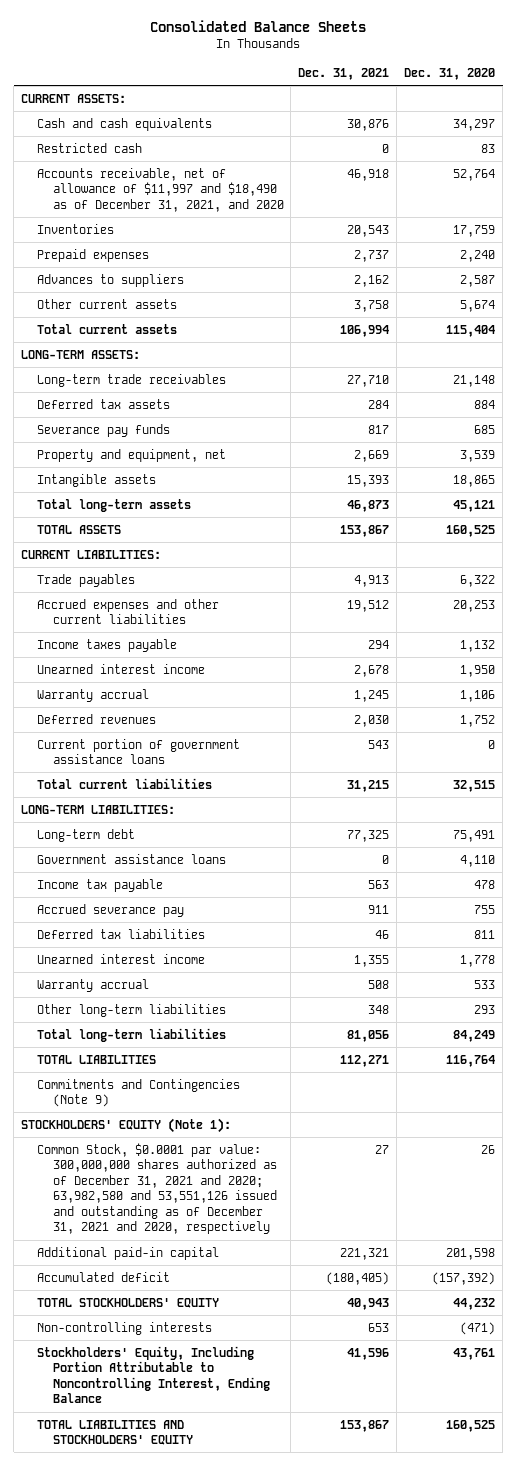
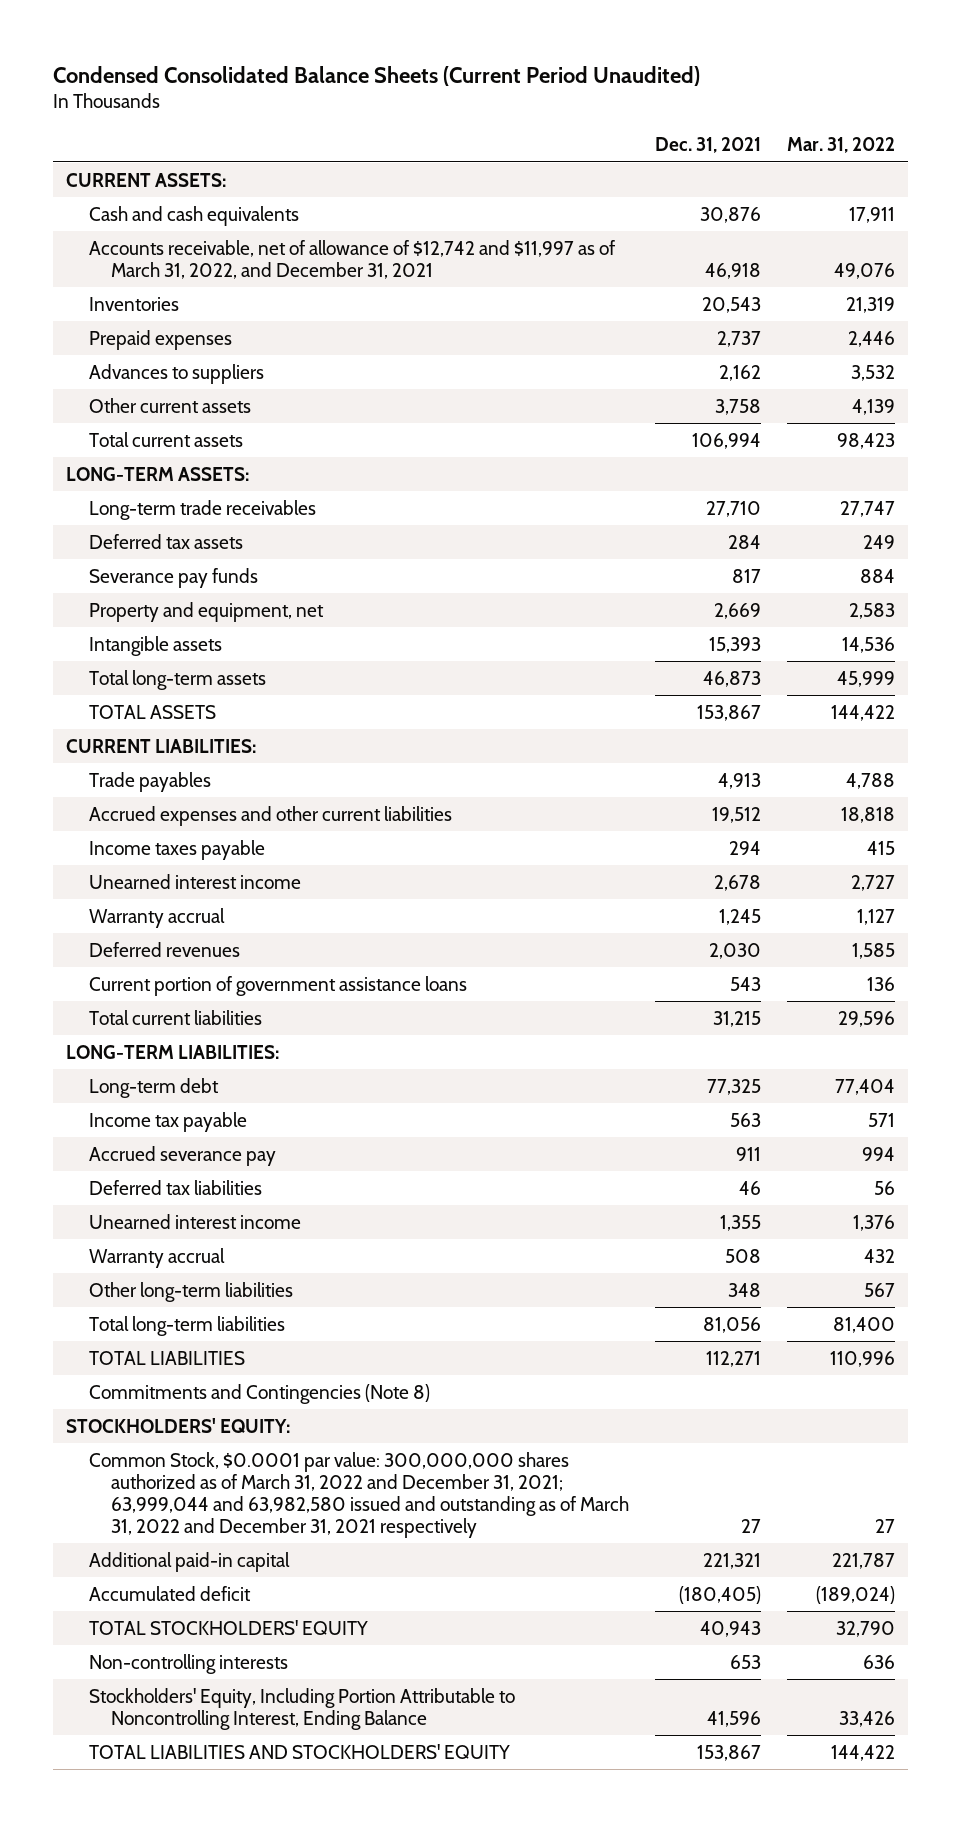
- Consolidated Balance Sheets
+ Condensed Consolidated Balance Sheets (Current Period Unaudited)
- | Dec. 31, 2021 | Dec. 31, 2020
+ | Dec. 31, 2021 | Mar. 31, 2022
- Restricted cash | 0 | 83
- Accounts receivable, net of allowance of $11,997 and $18,490 as of December 31, 2021, and 2020 | 46,918 | 52,764
+ Accounts receivable, net of allowance of $12,742 and $11,997 as of March 31, 2022, and December 31, 2021 | 46,918 | 49,076
- Government assistance loans | 0 | 4,110
- Commitments and Contingencies (Note 9)
- STOCKHOLDERS' EQUITY (Note 1):
- Common Stock, $0.0001 par value: 300,000,000 shares authorized as of December 31, 2021 and 2020; 63,982,580 and 53,551,126 issued and outstanding as of December 31, 2021 and 2020, respectively | 27 | 26
+ Commitments and Contingencies (Note 8)
+ STOCKHOLDERS' EQUITY:
+ Common Stock, $0.0001 par value: 300,000,000 shares authorized as of March 31, 2022 and December 31, 2021; 63,999,044 and 63,982,580 issued and outstanding as of March 31, 2022 and December 31, 2021 respectively | 27 | 27

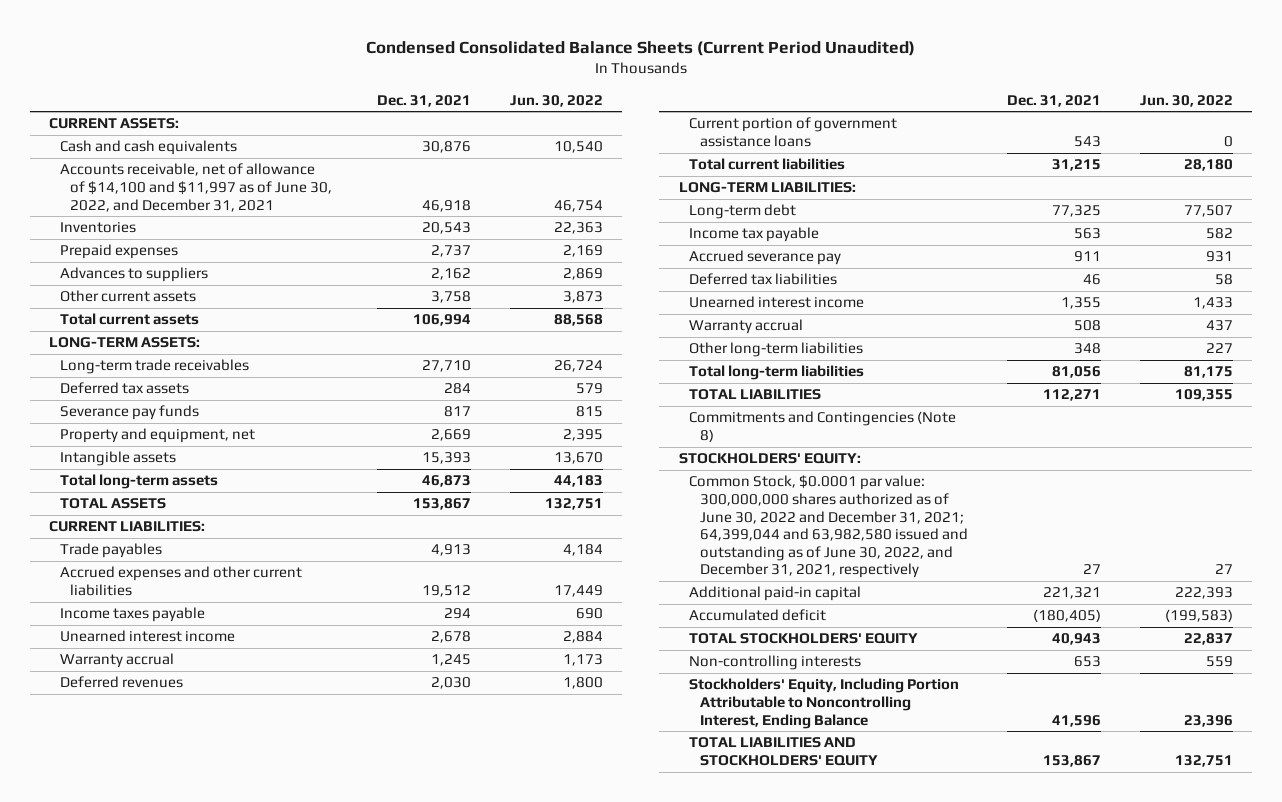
- | Dec. 31, 2021 | Mar. 31, 2022
+ | Dec. 31, 2021 | Jun. 30, 2022
- Accounts receivable, net of allowance of $12,742 and $11,997 as of March 31, 2022, and December 31, 2021 | 46,918 | 49,076
+ Accounts receivable, net of allowance of $14,100 and $11,997 as of June 30, 2022, and December 31, 2021 | 46,918 | 46,754
- Common Stock, $0.0001 par value: 300,000,000 shares authorized as of March 31, 2022 and December 31, 2021; 63,999,044 and 63,982,580 issued and outstanding as of March 31, 2022 and December 31, 2021 respectively | 27 | 27
+ Common Stock, $0.0001 par value: 300,000,000 shares authorized as of June 30, 2022 and December 31, 2021; 64,399,044 and 63,982,580 issued and outstanding as of June 30, 2022, and December 31, 2021, respectively | 27 | 27

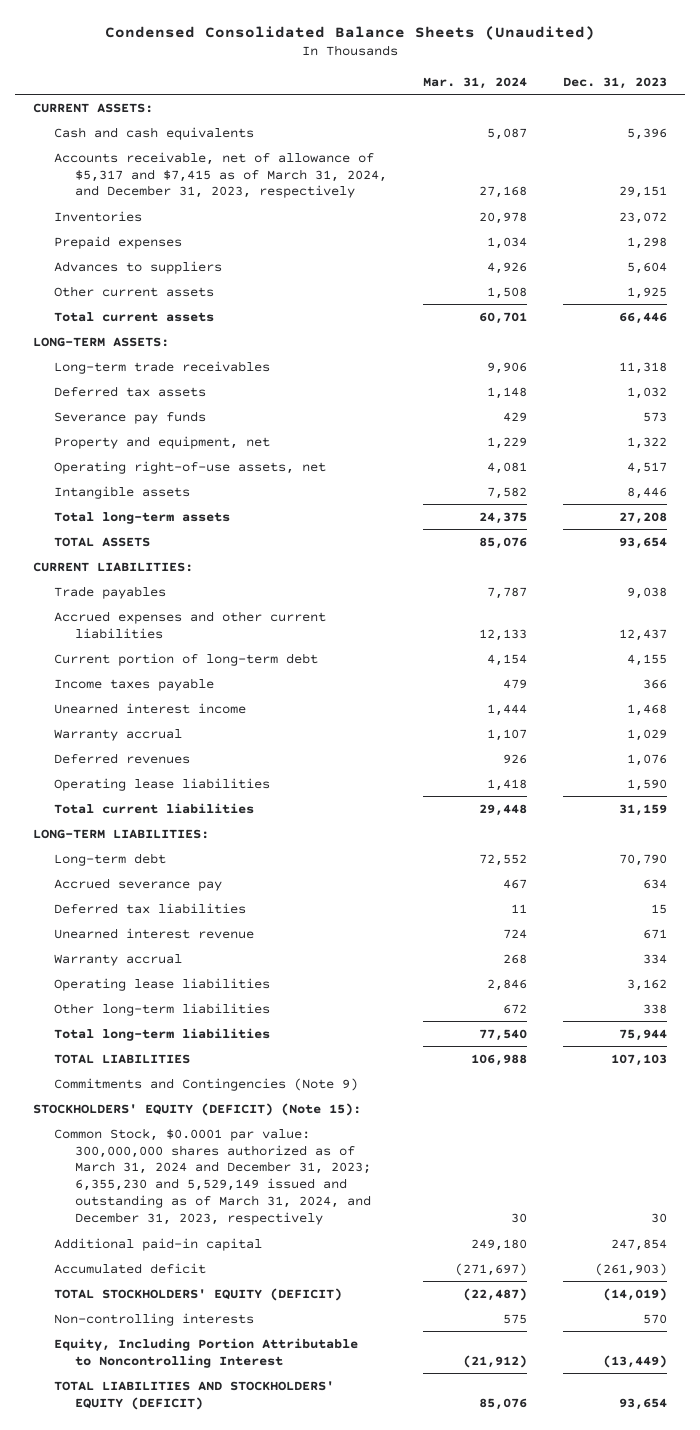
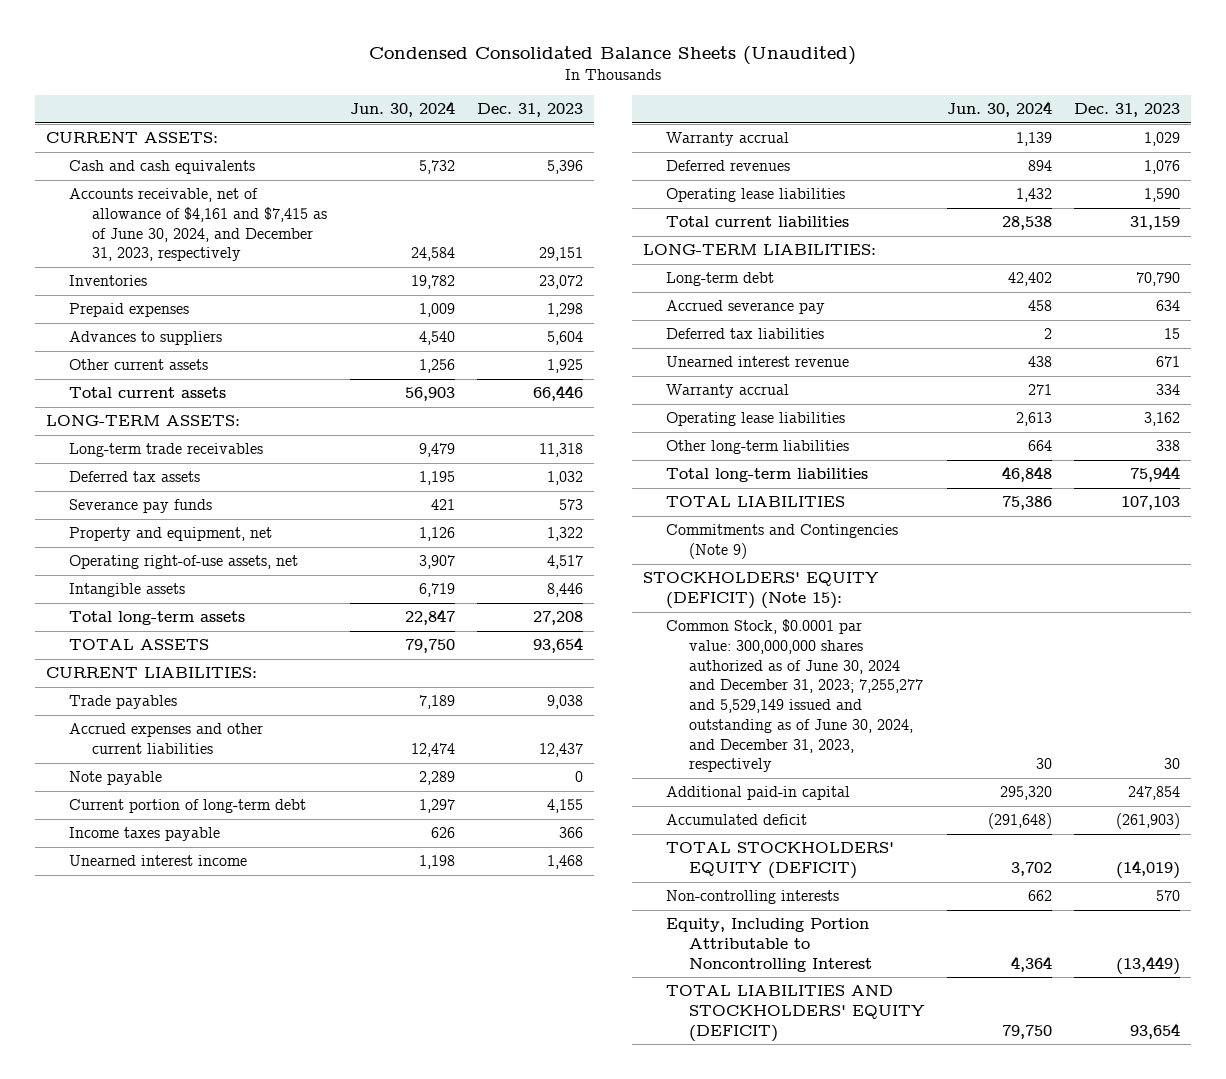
- | Mar. 31, 2024 | Dec. 31, 2023
+ | Jun. 30, 2024 | Dec. 31, 2023
- Accounts receivable, net of allowance of $5,317 and $7,415 as of March 31, 2024, and December 31, 2023, respectively | 27,168 | 29,151
+ Accounts receivable, net of allowance of $4,161 and $7,415 as of June 30, 2024, and December 31, 2023, respectively | 24,584 | 29,151
+ Note payable | 2,289 | 0
- Common Stock, $0.0001 par value: 300,000,000 shares authorized as of March 31, 2024 and December 31, 2023; 6,355,230 and 5,529,149 issued and outstanding as of March 31, 2024, and December 31, 2023, respectively | 30 | 30
+ Common Stock, $0.0001 par value: 300,000,000 shares authorized as of June 30, 2024 and December 31, 2023; 7,255,277 and 5,529,149 issued and outstanding as of June 30, 2024, and December 31, 2023, respectively | 30 | 30

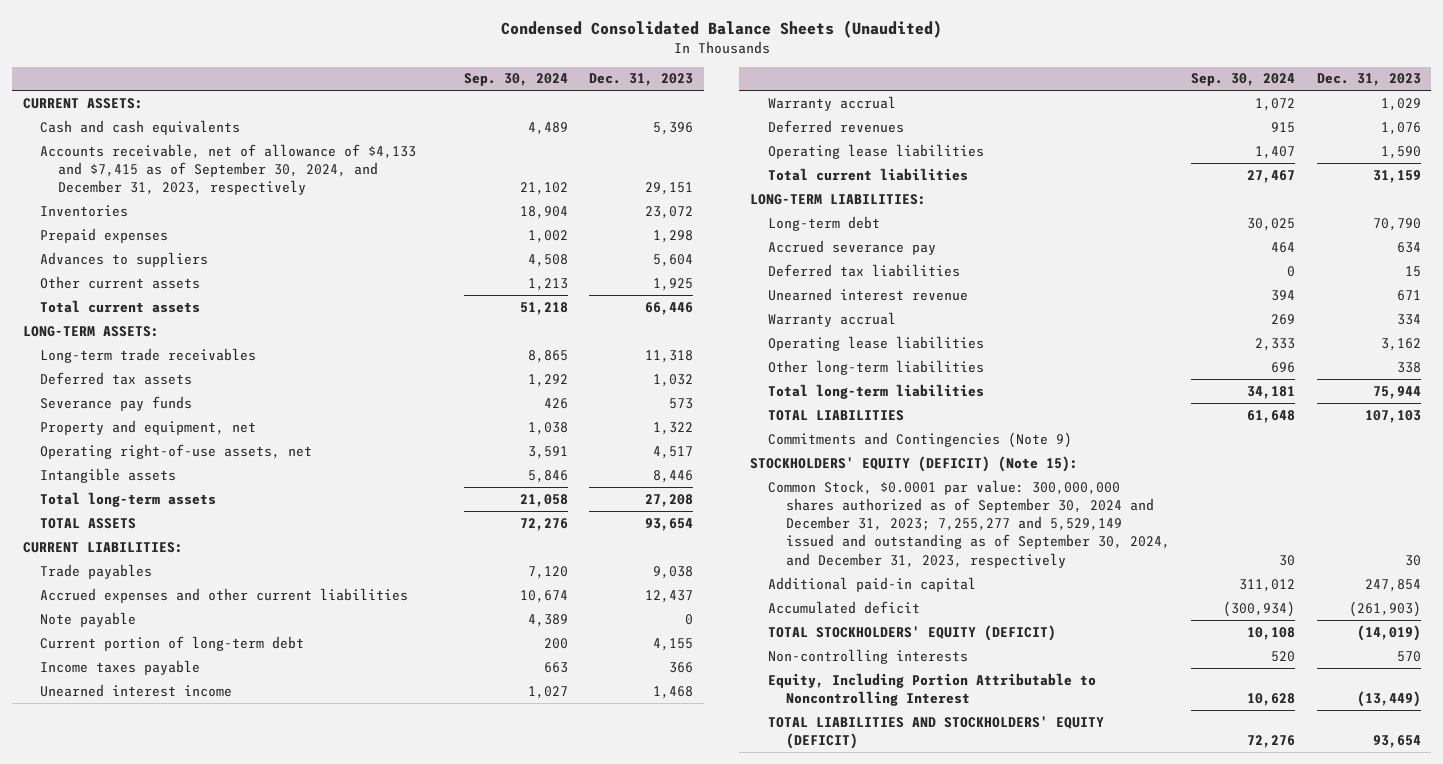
- | Jun. 30, 2024 | Dec. 31, 2023
+ | Sep. 30, 2024 | Dec. 31, 2023
- Accounts receivable, net of allowance of $4,161 and $7,415 as of June 30, 2024, and December 31, 2023, respectively | 24,584 | 29,151
+ Accounts receivable, net of allowance of $4,133 and $7,415 as of September 30, 2024, and December 31, 2023, respectively | 21,102 | 29,151
- Common Stock, $0.0001 par value: 300,000,000 shares authorized as of June 30, 2024 and December 31, 2023; 7,255,277 and 5,529,149 issued and outstanding as of June 30, 2024, and December 31, 2023, respectively | 30 | 30
+ Common Stock, $0.0001 par value: 300,000,000 shares authorized as of September 30, 2024 and December 31, 2023; 7,255,277 and 5,529,149 issued and outstanding as of September 30, 2024, and December 31, 2023, respectively | 30 | 30

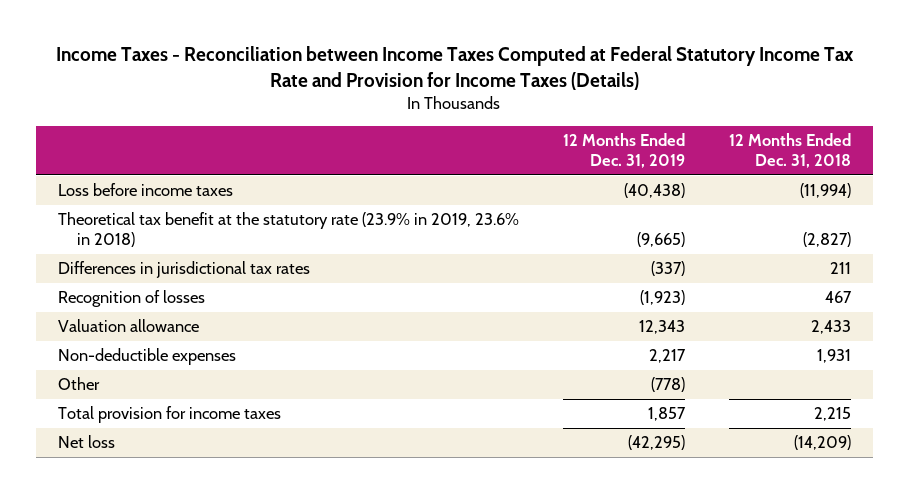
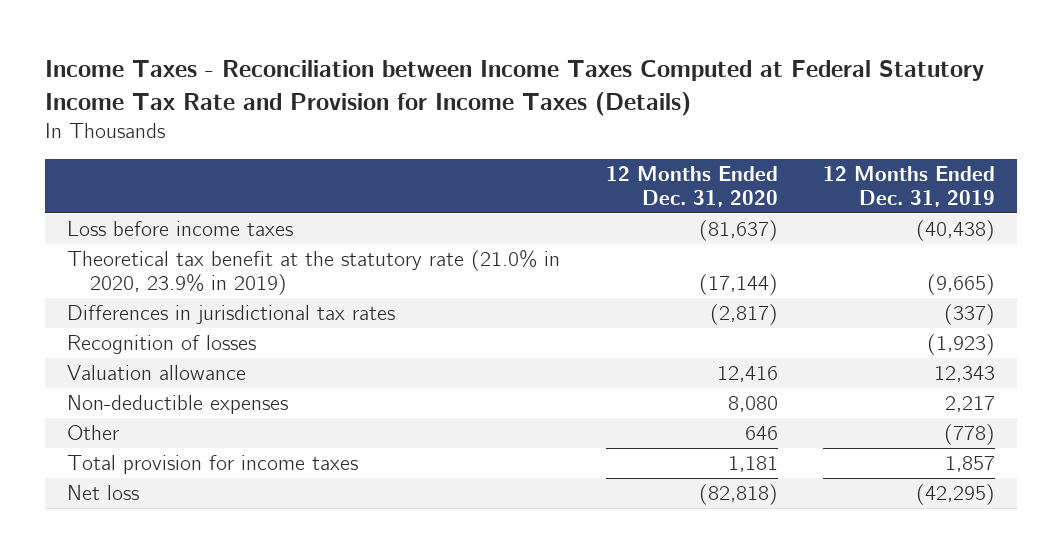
- | 12 Months Ended Dec. 31, 2019 | 12 Months Ended Dec. 31, 2018
+ | 12 Months Ended Dec. 31, 2020 | 12 Months Ended Dec. 31, 2019
- Theoretical tax benefit at the statutory rate (23.9% in 2019, 23.6% in 2018) | (9,665) | (2,827)
+ Theoretical tax benefit at the statutory rate (21.0% in 2020, 23.9% in 2019) | (17,144) | (9,665)

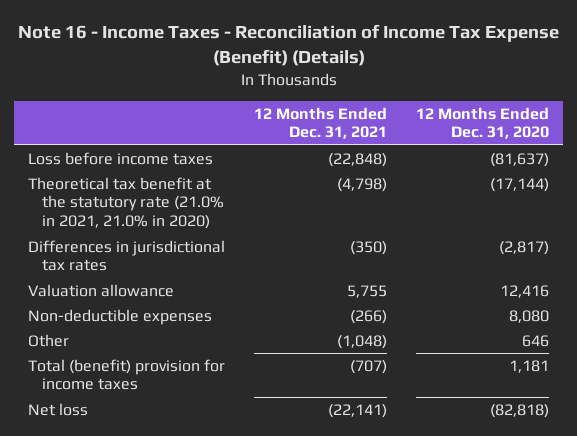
- Income Taxes - Reconciliation between Income Taxes Computed at Federal Statutory Income Tax Rate and Provision for Income Taxes (Details)
+ Note 16 - Income Taxes - Reconciliation of Income Tax Expense (Benefit) (Details)
- | 12 Months Ended Dec. 31, 2020 | 12 Months Ended Dec. 31, 2019
+ | 12 Months Ended Dec. 31, 2021 | 12 Months Ended Dec. 31, 2020
- Theoretical tax benefit at the statutory rate (21.0% in 2020, 23.9% in 2019) | (17,144) | (9,665)
+ Theoretical tax benefit at the statutory rate (21.0% in 2021, 21.0% in 2020) | (4,798) | (17,144)
- Recognition of losses | | (1,923)
- Total provision for income taxes | 1,181 | 1,857
+ Total (benefit) provision for income taxes | (707) | 1,181

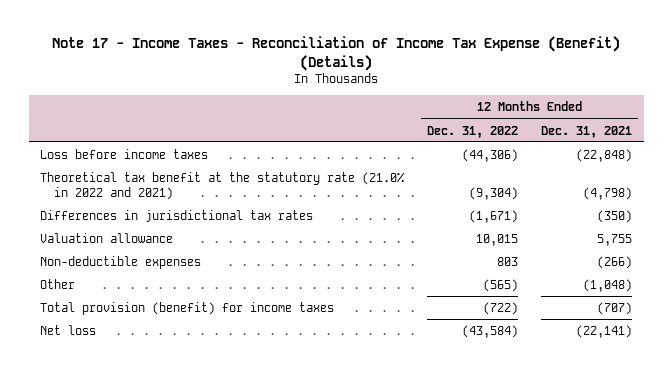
- Note 16 - Income Taxes - Reconciliation of Income Tax Expense (Benefit) (Details)
+ Note 17 - Income Taxes - Reconciliation of Income Tax Expense (Benefit) (Details)
- | 12 Months Ended Dec. 31, 2021 | 12 Months Ended Dec. 31, 2020
+ | 12 Months Ended Dec. 31, 2022 | 12 Months Ended Dec. 31, 2021
- Theoretical tax benefit at the statutory rate (21.0% in 2021, 21.0% in 2020) | (4,798) | (17,144)
+ Theoretical tax benefit at the statutory rate (21.0% in 2022 and 2021) | (9,304) | (4,798)
- Total (benefit) provision for income taxes | (707) | 1,181
+ Total provision (benefit) for income taxes | (722) | (707)

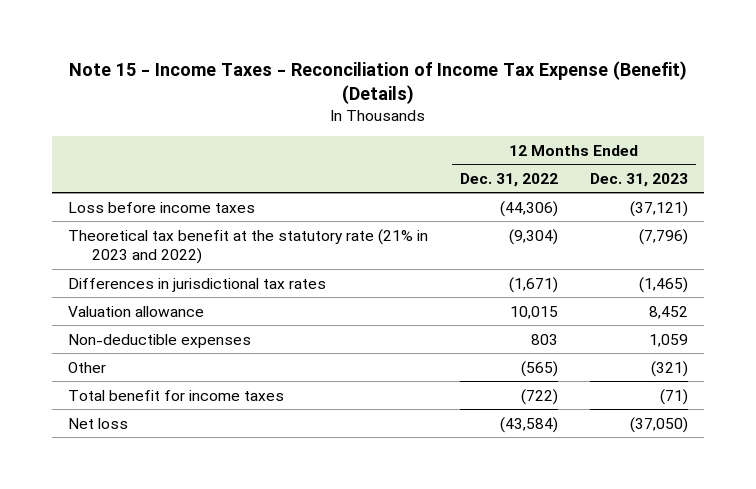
- Note 17 - Income Taxes - Reconciliation of Income Tax Expense (Benefit) (Details)
+ Note 15 - Income Taxes - Reconciliation of Income Tax Expense (Benefit) (Details)
- | 12 Months Ended Dec. 31, 2022 | 12 Months Ended Dec. 31, 2021
+ | 12 Months Ended Dec. 31, 2022 | 12 Months Ended Dec. 31, 2023
- Theoretical tax benefit at the statutory rate (21.0% in 2022 and 2021) | (9,304) | (4,798)
+ Theoretical tax benefit at the statutory rate (21% in 2023 and 2022) | (9,304) | (7,796)
- Total provision (benefit) for income taxes | (722) | (707)
+ Total benefit for income taxes | (722) | (71)

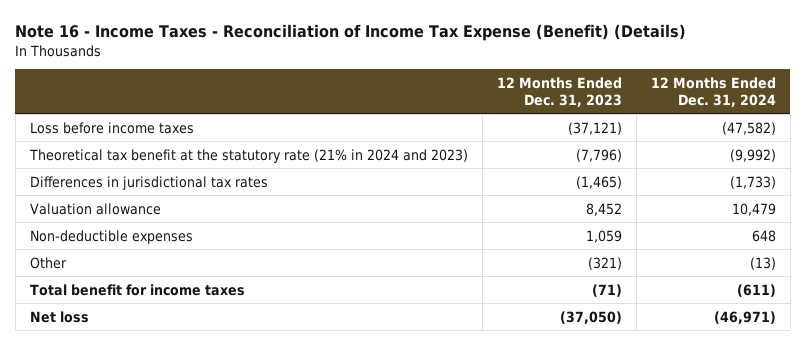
- Note 15 - Income Taxes - Reconciliation of Income Tax Expense (Benefit) (Details)
+ Note 16 - Income Taxes - Reconciliation of Income Tax Expense (Benefit) (Details)
- | 12 Months Ended Dec. 31, 2022 | 12 Months Ended Dec. 31, 2023
+ | 12 Months Ended Dec. 31, 2023 | 12 Months Ended Dec. 31, 2024
- Theoretical tax benefit at the statutory rate (21% in 2023 and 2022) | (9,304) | (7,796)
+ Theoretical tax benefit at the statutory rate (21% in 2024 and 2023) | (7,796) | (9,992)

